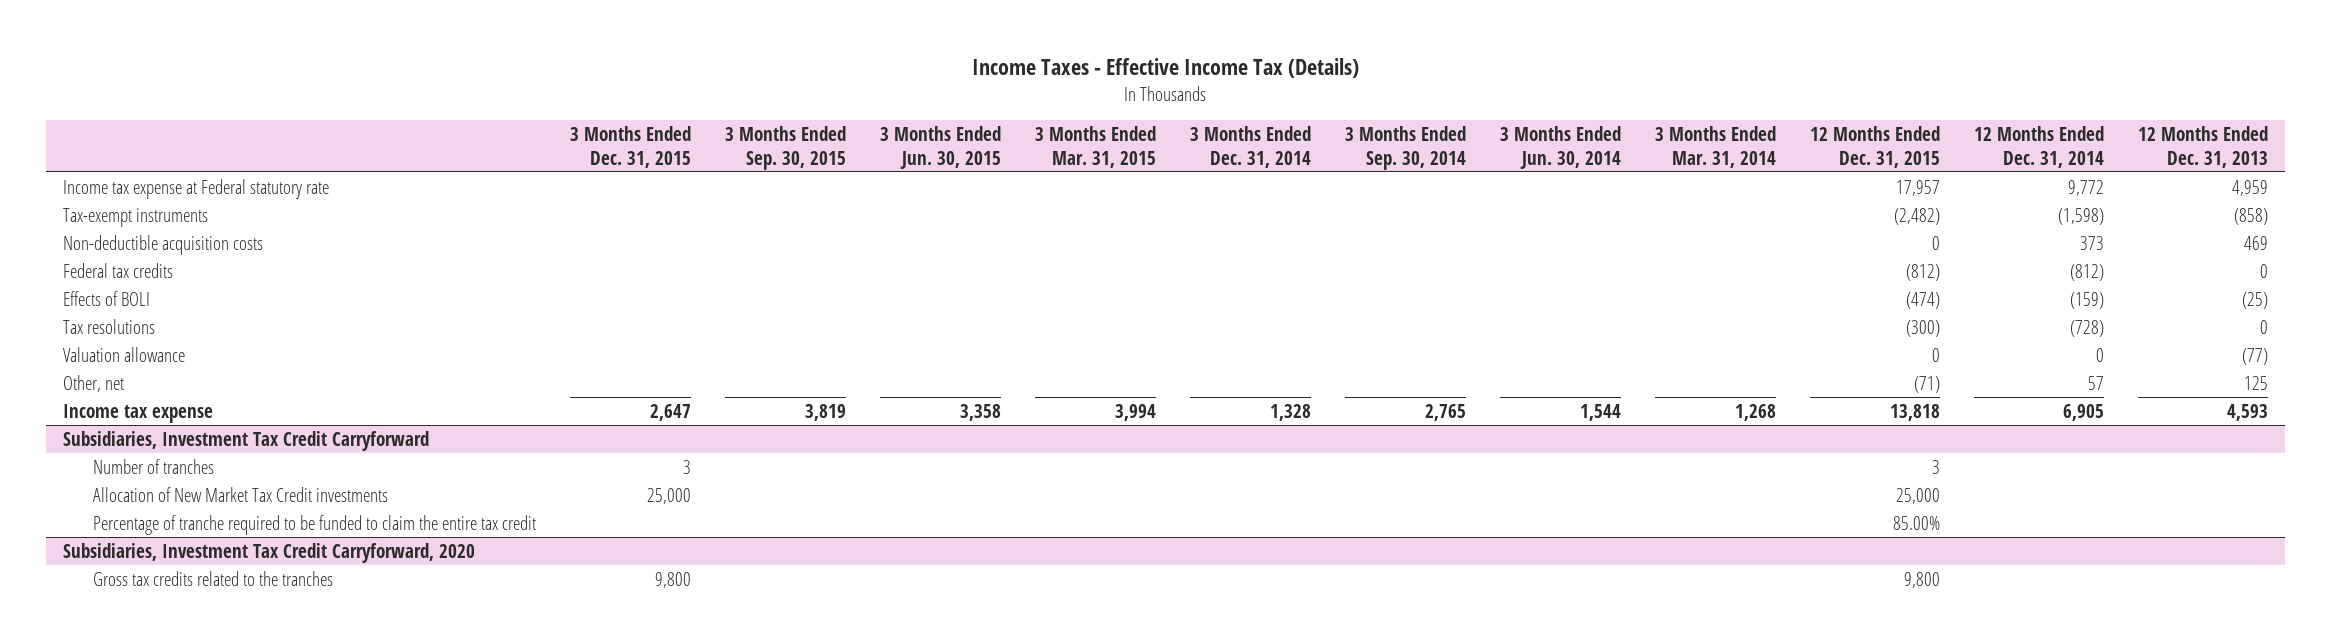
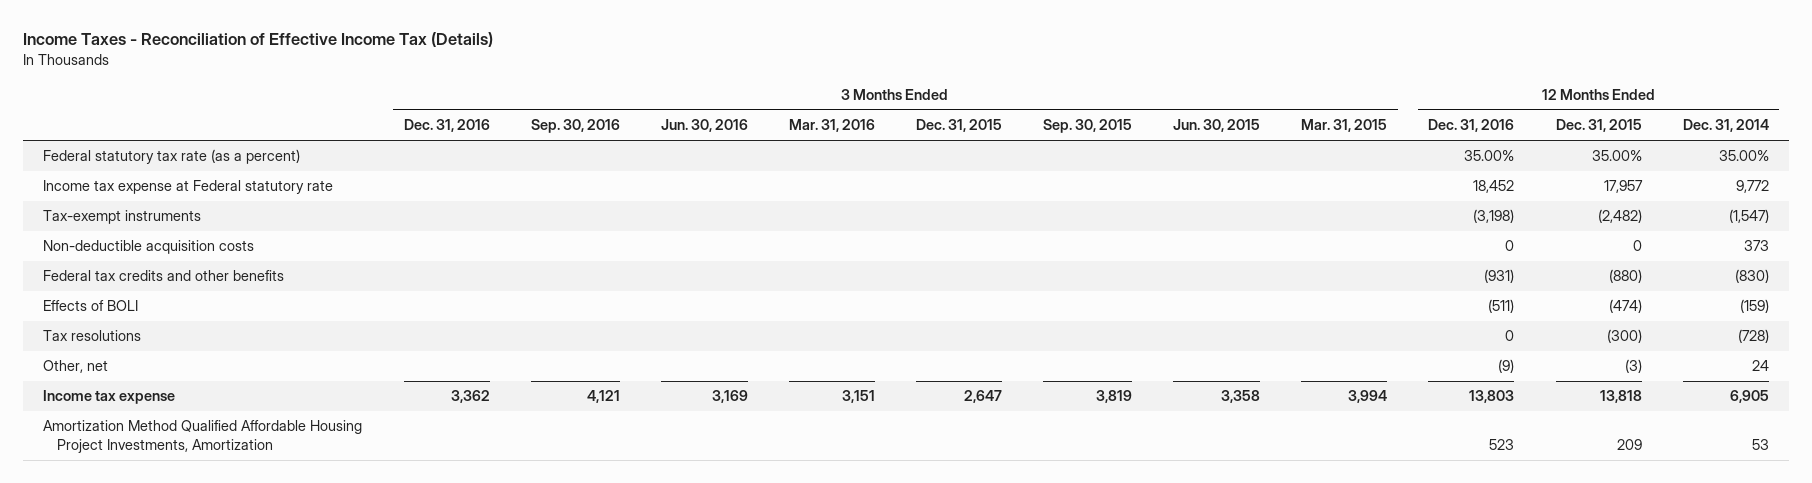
- Income Taxes - Effective Income Tax (Details)
+ Income Taxes - Reconciliation of Effective Income Tax (Details)
- | 3 Months Ended Dec. 31, 2015 | 3 Months Ended Sep. 30, 2015 | 3 Months Ended Jun. 30, 2015 | 3 Months Ended Mar. 31, 2015 | 3 Months Ended Dec. 31, 2014 | 3 Months Ended Sep. 30, 2014 | 3 Months Ended Jun. 30, 2014 | 3 Months Ended Mar. 31, 2014 | 12 Months Ended Dec. 31, 2015 | 12 Months Ended Dec. 31, 2014 | 12 Months Ended Dec. 31, 2013
+ | 3 Months Ended Dec. 31, 2016 | 3 Months Ended Sep. 30, 2016 | 3 Months Ended Jun. 30, 2016 | 3 Months Ended Mar. 31, 2016 | 3 Months Ended Dec. 31, 2015 | 3 Months Ended Sep. 30, 2015 | 3 Months Ended Jun. 30, 2015 | 3 Months Ended Mar. 31, 2015 | 12 Months Ended Dec. 31, 2016 | 12 Months Ended Dec. 31, 2015 | 12 Months Ended Dec. 31, 2014
+ Federal statutory tax rate (as a percent) | | | | | | | | | 35.00% | 35.00% | 35.00%
- Tax-exempt instruments | | | | | | | | | (2,482) | (1,598) | (858)
+ Tax-exempt instruments | | | | | | | | | (3,198) | (2,482) | (1,547)
- Federal tax credits | | | | | | | | | (812) | (812) | 0
+ Federal tax credits and other benefits | | | | | | | | | (931) | (880) | (830)
- Valuation allowance | | | | | | | | | 0 | 0 | (77)
- Other, net | | | | | | | | | (71) | 57 | 125
+ Other, net | | | | | | | | | (9) | (3) | 24
- Subsidiaries, Investment Tax Credit Carryforward
- Number of tranches | 3 | | | | | | | | 3 | |
- Allocation of New Market Tax Credit investments | 25,000 | | | | | | | | 25,000 | |
- Percentage of tranche required to be funded to claim the entire tax credit | | | | | | | | | 85.00% | |
- Subsidiaries, Investment Tax Credit Carryforward, 2020
- Gross tax credits related to the tranches | 9,800 | | | | | | | | 9,800 | |
+ Amortization Method Qualified Affordable Housing Project Investments, Amortization | | | | | | | | | 523 | 209 | 53

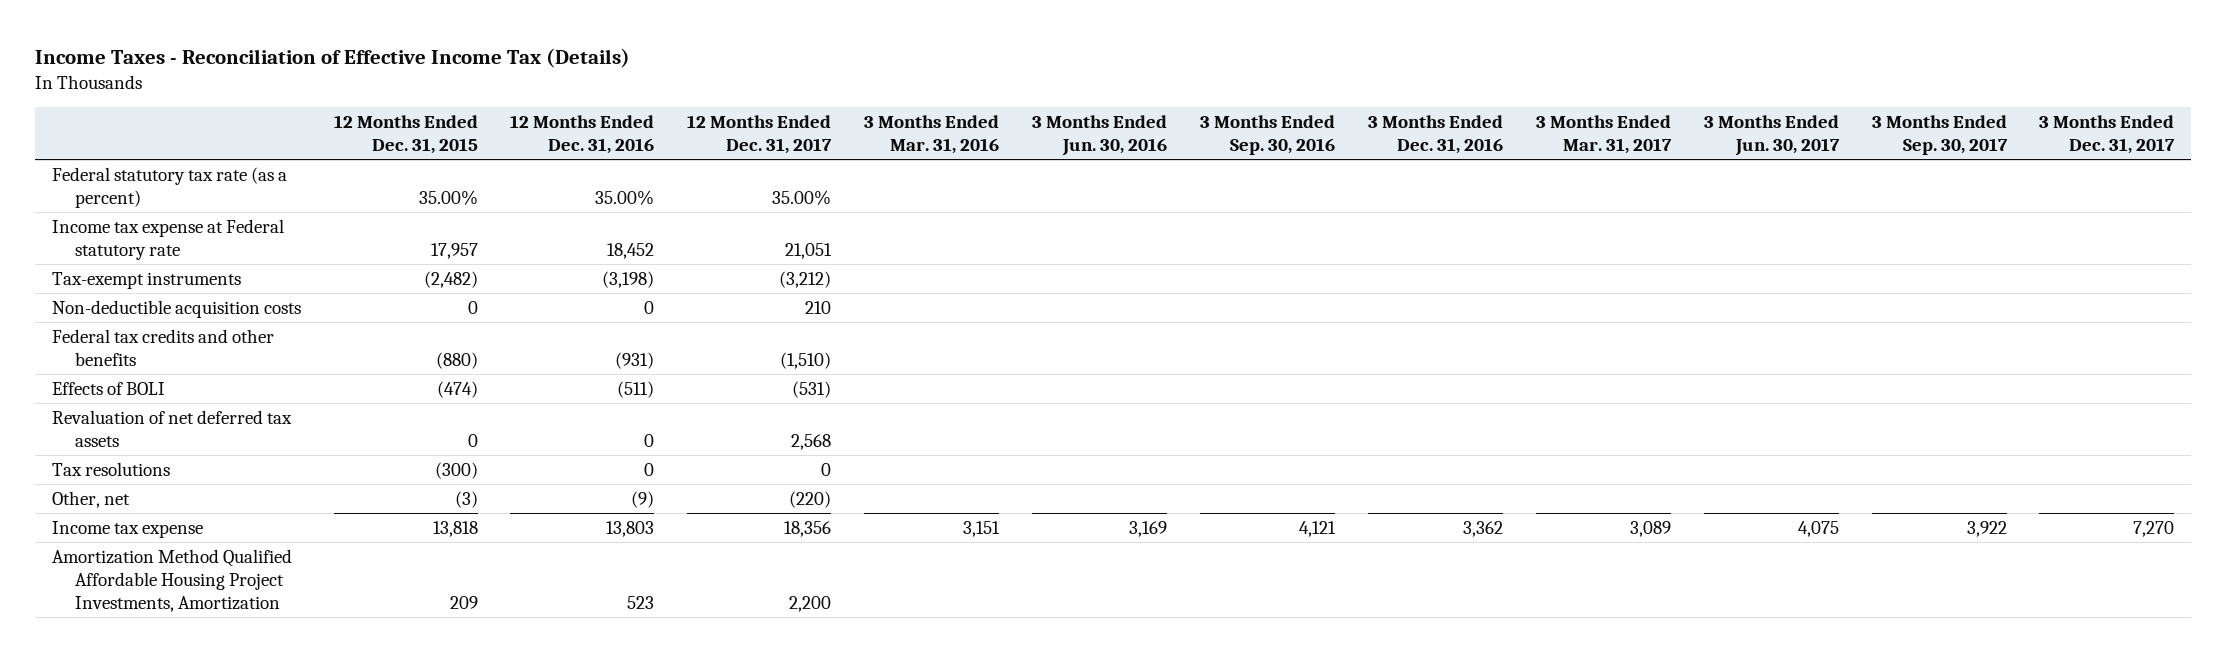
- | 3 Months Ended Dec. 31, 2016 | 3 Months Ended Sep. 30, 2016 | 3 Months Ended Jun. 30, 2016 | 3 Months Ended Mar. 31, 2016 | 3 Months Ended Dec. 31, 2015 | 3 Months Ended Sep. 30, 2015 | 3 Months Ended Jun. 30, 2015 | 3 Months Ended Mar. 31, 2015 | 12 Months Ended Dec. 31, 2016 | 12 Months Ended Dec. 31, 2015 | 12 Months Ended Dec. 31, 2014
+ | 12 Months Ended Dec. 31, 2015 | 12 Months Ended Dec. 31, 2016 | 12 Months Ended Dec. 31, 2017 | 3 Months Ended Mar. 31, 2016 | 3 Months Ended Jun. 30, 2016 | 3 Months Ended Sep. 30, 2016 | 3 Months Ended Dec. 31, 2016 | 3 Months Ended Mar. 31, 2017 | 3 Months Ended Jun. 30, 2017 | 3 Months Ended Sep. 30, 2017 | 3 Months Ended Dec. 31, 2017
+ Revaluation of net deferred tax assets | 0 | 0 | 2,568 | | | | | | | |

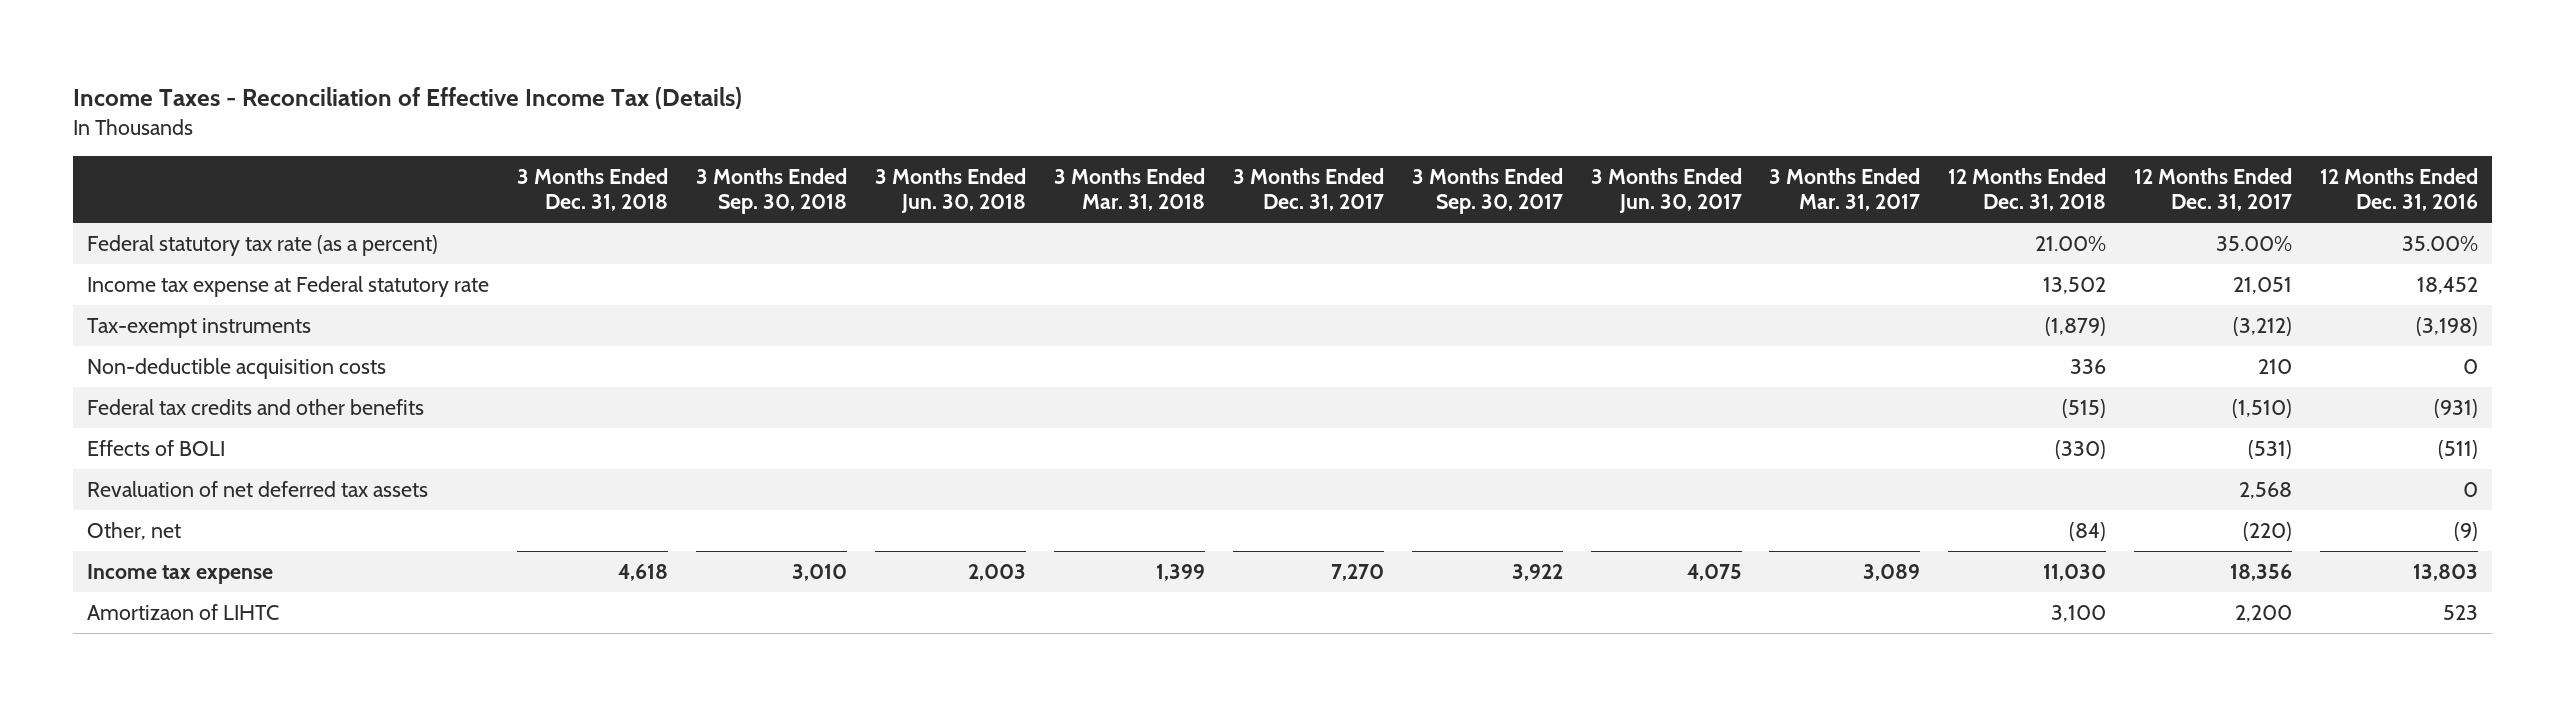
- | 12 Months Ended Dec. 31, 2015 | 12 Months Ended Dec. 31, 2016 | 12 Months Ended Dec. 31, 2017 | 3 Months Ended Mar. 31, 2016 | 3 Months Ended Jun. 30, 2016 | 3 Months Ended Sep. 30, 2016 | 3 Months Ended Dec. 31, 2016 | 3 Months Ended Mar. 31, 2017 | 3 Months Ended Jun. 30, 2017 | 3 Months Ended Sep. 30, 2017 | 3 Months Ended Dec. 31, 2017
+ | 3 Months Ended Dec. 31, 2018 | 3 Months Ended Sep. 30, 2018 | 3 Months Ended Jun. 30, 2018 | 3 Months Ended Mar. 31, 2018 | 3 Months Ended Dec. 31, 2017 | 3 Months Ended Sep. 30, 2017 | 3 Months Ended Jun. 30, 2017 | 3 Months Ended Mar. 31, 2017 | 12 Months Ended Dec. 31, 2018 | 12 Months Ended Dec. 31, 2017 | 12 Months Ended Dec. 31, 2016
- Tax resolutions | (300) | 0 | 0 | | | | | | | |
- Amortization Method Qualified Affordable Housing Project Investments, Amortization | 209 | 523 | 2,200 | | | | | | | |
+ Amortizaon of LIHTC | | | | | | | | | 3,100 | 2,200 | 523

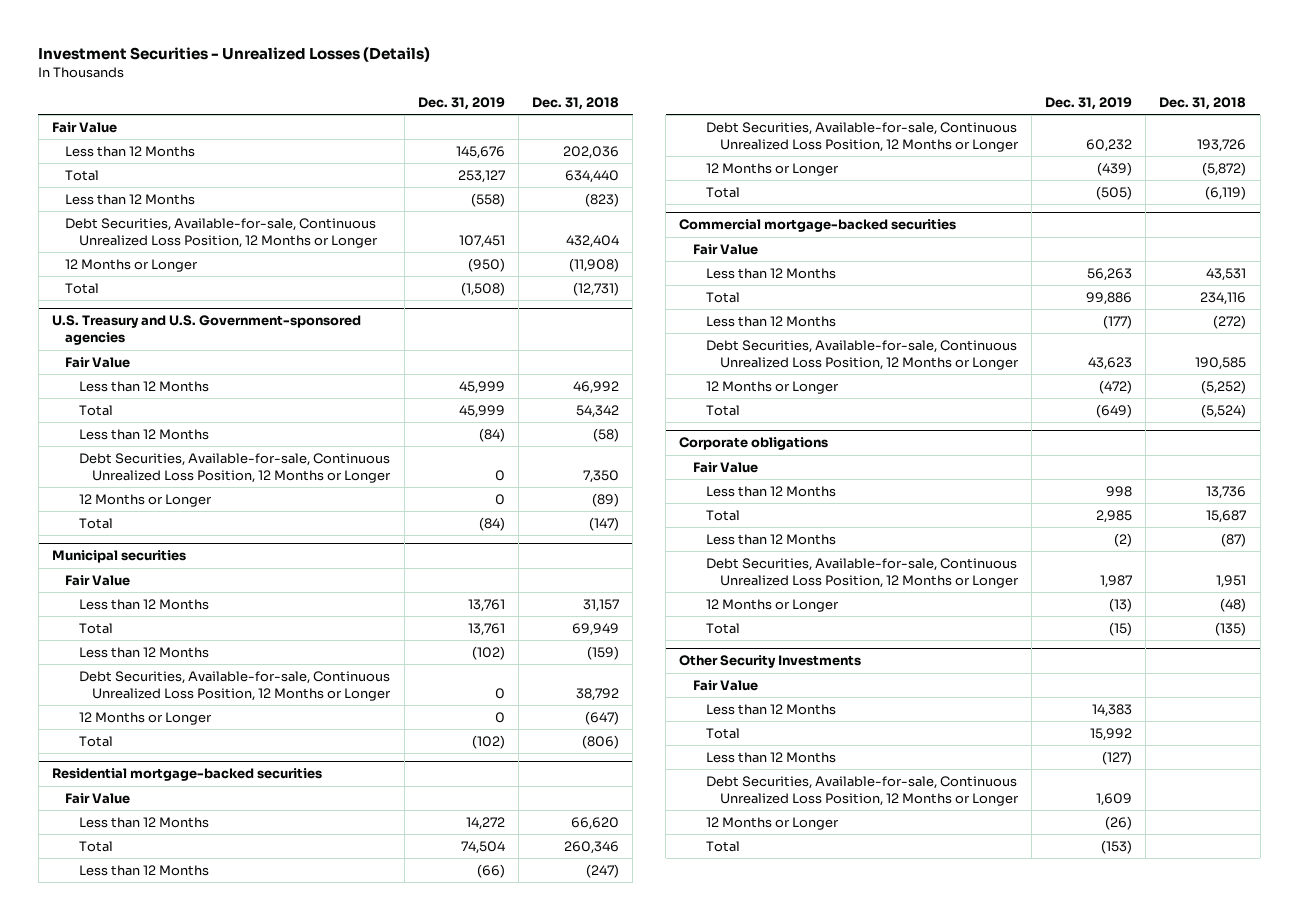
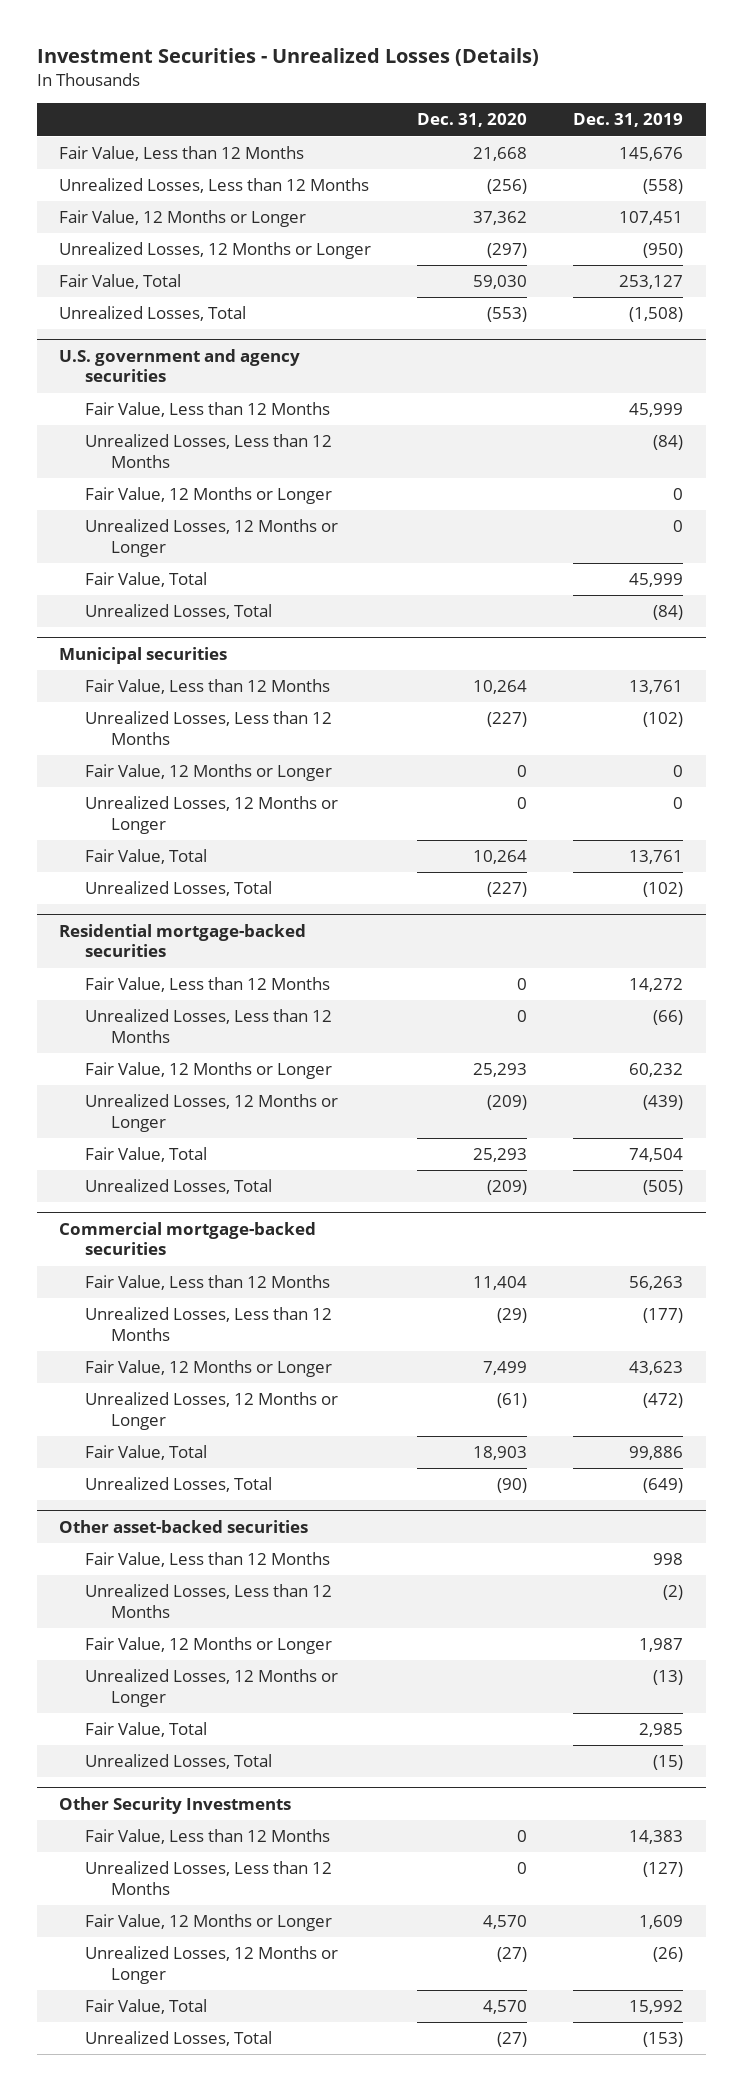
- | Dec. 31, 2019 | Dec. 31, 2018
+ | Dec. 31, 2020 | Dec. 31, 2019
- Fair Value
- Less than 12 Months | 145,676 | 202,036
- Total | 253,127 | 634,440
- Less than 12 Months | (558) | (823)
- Debt Securities, Available-for-sale, Continuous Unrealized Loss Position, 12 Months or Longer | 107,451 | 432,404
- 12 Months or Longer | (950) | (11,908)
- Total | (1,508) | (12,731)
- U.S. Treasury and U.S. Government-sponsored agencies
- Fair Value
- Less than 12 Months | 45,999 | 46,992
- Total | 45,999 | 54,342
- Less than 12 Months | (84) | (58)
- Debt Securities, Available-for-sale, Continuous Unrealized Loss Position, 12 Months or Longer | 0 | 7,350
- 12 Months or Longer | 0 | (89)
- Total | (84) | (147)
+ Fair Value, Less than 12 Months | 21,668 | 145,676
+ Unrealized Losses, Less than 12 Months | (256) | (558)
+ Fair Value, 12 Months or Longer | 37,362 | 107,451
+ Unrealized Losses, 12 Months or Longer | (297) | (950)
+ Fair Value, Total | 59,030 | 253,127
+ Unrealized Losses, Total | (553) | (1,508)
+ U.S. government and agency securities
+ Fair Value, Less than 12 Months | | 45,999
+ Unrealized Losses, Less than 12 Months | | (84)
+ Fair Value, 12 Months or Longer | | 0
+ Unrealized Losses, 12 Months or Longer | | 0
+ Fair Value, Total | | 45,999
+ Unrealized Losses, Total | | (84)
@ Municipal securities
- Fair Value
- Less than 12 Months | 13,761 | 31,157
- Total | 13,761 | 69,949
- Less than 12 Months | (102) | (159)
- Debt Securities, Available-for-sale, Continuous Unrealized Loss Position, 12 Months or Longer | 0 | 38,792
- 12 Months or Longer | 0 | (647)
- Total | (102) | (806)
+ Fair Value, Less than 12 Months | 10,264 | 13,761
+ Unrealized Losses, Less than 12 Months | (227) | (102)
+ Fair Value, 12 Months or Longer | 0 | 0
+ Unrealized Losses, 12 Months or Longer | 0 | 0
+ Fair Value, Total | 10,264 | 13,761
+ Unrealized Losses, Total | (227) | (102)
@ Residential mortgage-backed securities
- Fair Value
- Less than 12 Months | 14,272 | 66,620
- Total | 74,504 | 260,346
- Less than 12 Months | (66) | (247)
- Debt Securities, Available-for-sale, Continuous Unrealized Loss Position, 12 Months or Longer | 60,232 | 193,726
- 12 Months or Longer | (439) | (5,872)
- Total | (505) | (6,119)
+ Fair Value, Less than 12 Months | 0 | 14,272
+ Unrealized Losses, Less than 12 Months | 0 | (66)
+ Fair Value, 12 Months or Longer | 25,293 | 60,232
+ Unrealized Losses, 12 Months or Longer | (209) | (439)
+ Fair Value, Total | 25,293 | 74,504
+ Unrealized Losses, Total | (209) | (505)
@ Commercial mortgage-backed securities
- Fair Value
- Less than 12 Months | 56,263 | 43,531
- Total | 99,886 | 234,116
- Less than 12 Months | (177) | (272)
- Debt Securities, Available-for-sale, Continuous Unrealized Loss Position, 12 Months or Longer | 43,623 | 190,585
- 12 Months or Longer | (472) | (5,252)
- Total | (649) | (5,524)
- Corporate obligations
- Fair Value
- Less than 12 Months | 998 | 13,736
- Total | 2,985 | 15,687
- Less than 12 Months | (2) | (87)
- Debt Securities, Available-for-sale, Continuous Unrealized Loss Position, 12 Months or Longer | 1,987 | 1,951
- 12 Months or Longer | (13) | (48)
- Total | (15) | (135)
@ Commercial mortgage-backed securities
+ Fair Value, Less than 12 Months | 11,404 | 56,263
+ Unrealized Losses, Less than 12 Months | (29) | (177)
+ Fair Value, 12 Months or Longer | 7,499 | 43,623
+ Unrealized Losses, 12 Months or Longer | (61) | (472)
+ Fair Value, Total | 18,903 | 99,886
+ Unrealized Losses, Total | (90) | (649)
+ Other asset-backed securities
+ Fair Value, Less than 12 Months | | 998
+ Unrealized Losses, Less than 12 Months | | (2)
+ Fair Value, 12 Months or Longer | | 1,987
+ Unrealized Losses, 12 Months or Longer | | (13)
+ Fair Value, Total | | 2,985
+ Unrealized Losses, Total | | (15)
@ Other Security Investments
- Fair Value
- Less than 12 Months | 14,383 |
- Total | 15,992 |
- Less than 12 Months | (127) |
- Debt Securities, Available-for-sale, Continuous Unrealized Loss Position, 12 Months or Longer | 1,609 |
- 12 Months or Longer | (26) |
- Total | (153) |
+ Fair Value, Less than 12 Months | 0 | 14,383
+ Unrealized Losses, Less than 12 Months | 0 | (127)
+ Fair Value, 12 Months or Longer | 4,570 | 1,609
+ Unrealized Losses, 12 Months or Longer | (27) | (26)
+ Fair Value, Total | 4,570 | 15,992
+ Unrealized Losses, Total | (27) | (153)

